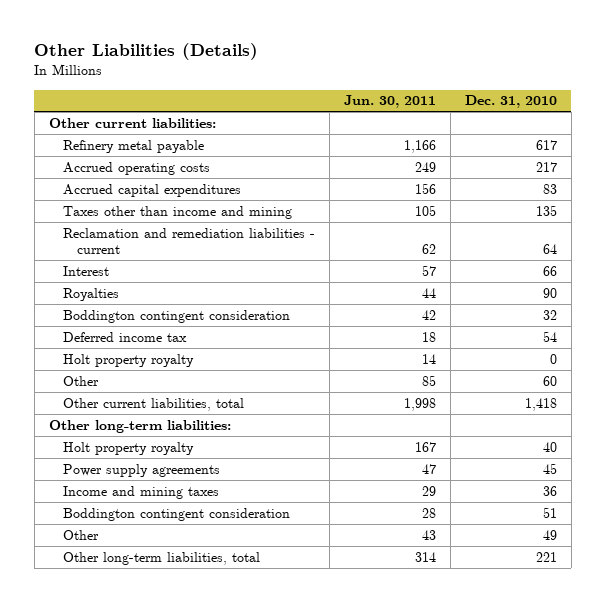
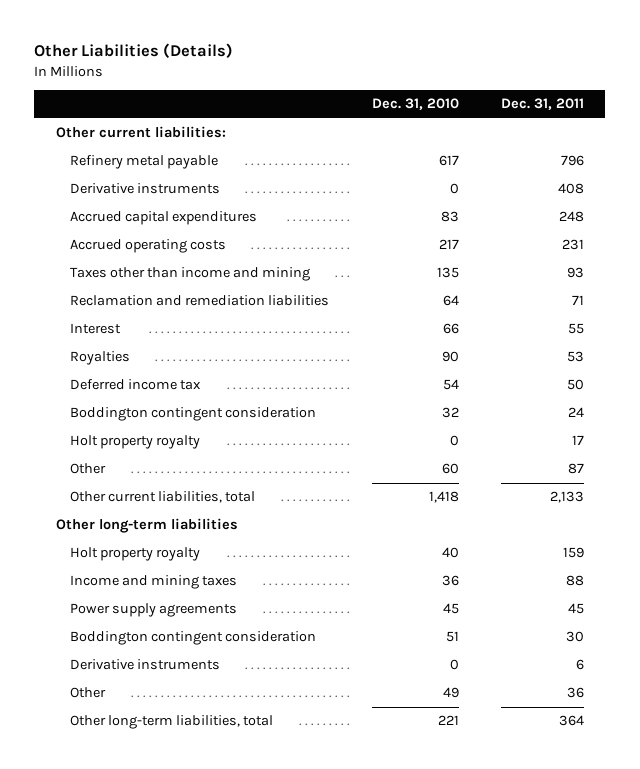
- | Jun. 30, 2011 | Dec. 31, 2010
+ | Dec. 31, 2010 | Dec. 31, 2011
+ Derivative instruments | 0 | 408
moved down: Accrued operating costs | 217 | 231
- Reclamation and remediation liabilities - current | 62 | 64
+ Reclamation and remediation liabilities | 64 | 71
moved down: Boddington contingent consideration | 32 | 24
- Other long-term liabilities:
+ Other long-term liabilities
moved down: Power supply agreements | 45 | 45
+ Derivative instruments | 0 | 6

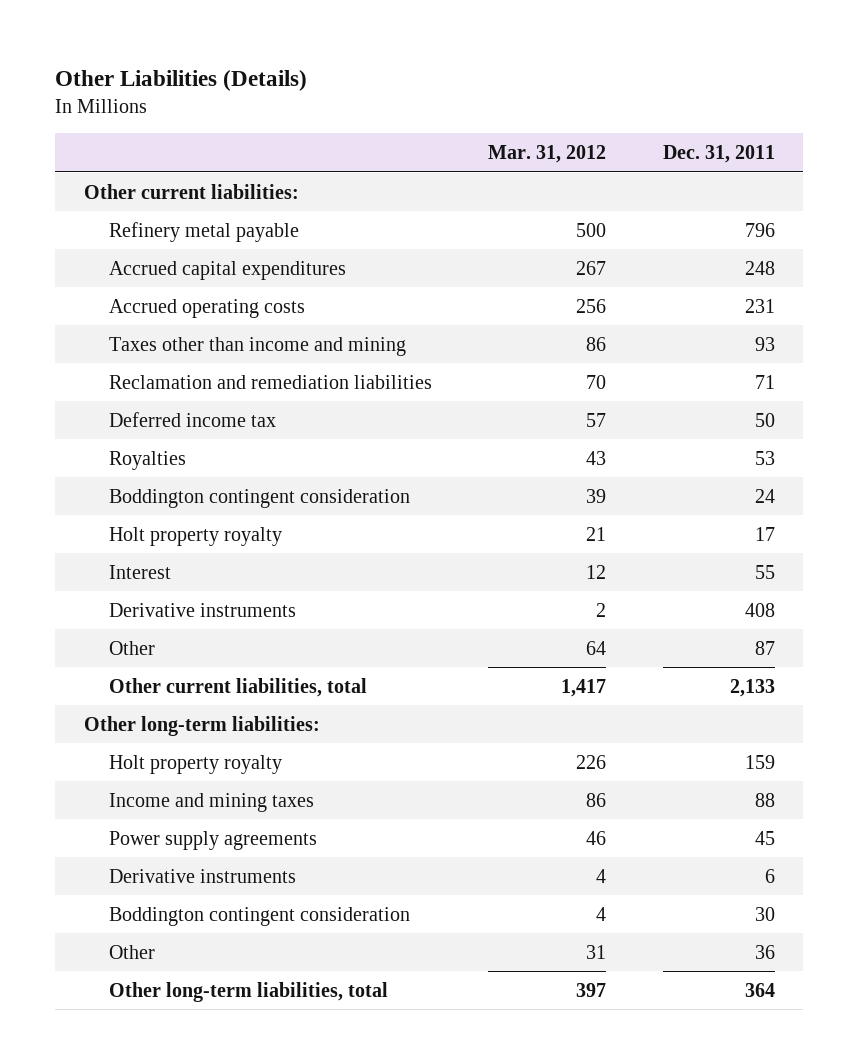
- | Dec. 31, 2010 | Dec. 31, 2011
+ | Mar. 31, 2012 | Dec. 31, 2011
moved down: Royalties | 43 | 53
moved down: Interest | 12 | 55
moved down: Derivative instruments | 2 | 408
- Other long-term liabilities
+ Other long-term liabilities:
moved down: Boddington contingent consideration | 4 | 30

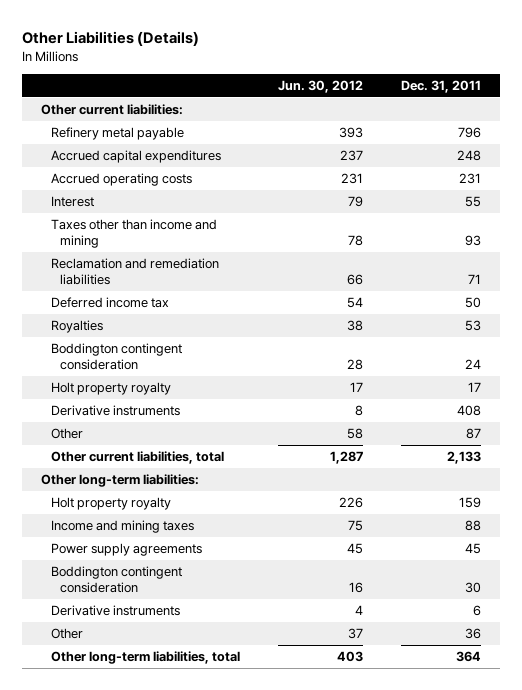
- | Mar. 31, 2012 | Dec. 31, 2011
+ | Jun. 30, 2012 | Dec. 31, 2011
moved up: Interest | 79 | 55
moved down: Derivative instruments | 4 | 6

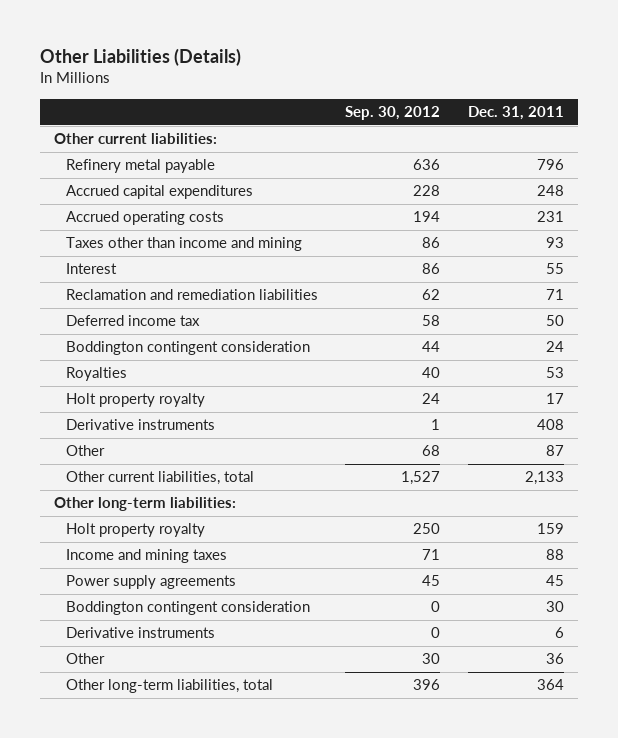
- | Jun. 30, 2012 | Dec. 31, 2011
+ | Sep. 30, 2012 | Dec. 31, 2011
moved down: Interest | 86 | 55
moved down: Royalties | 40 | 53

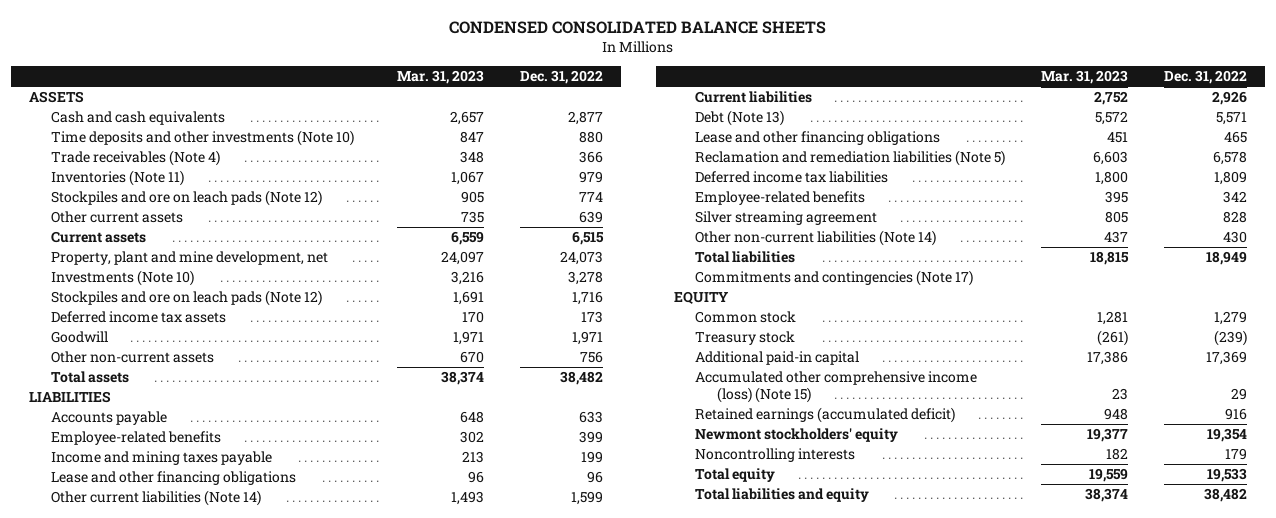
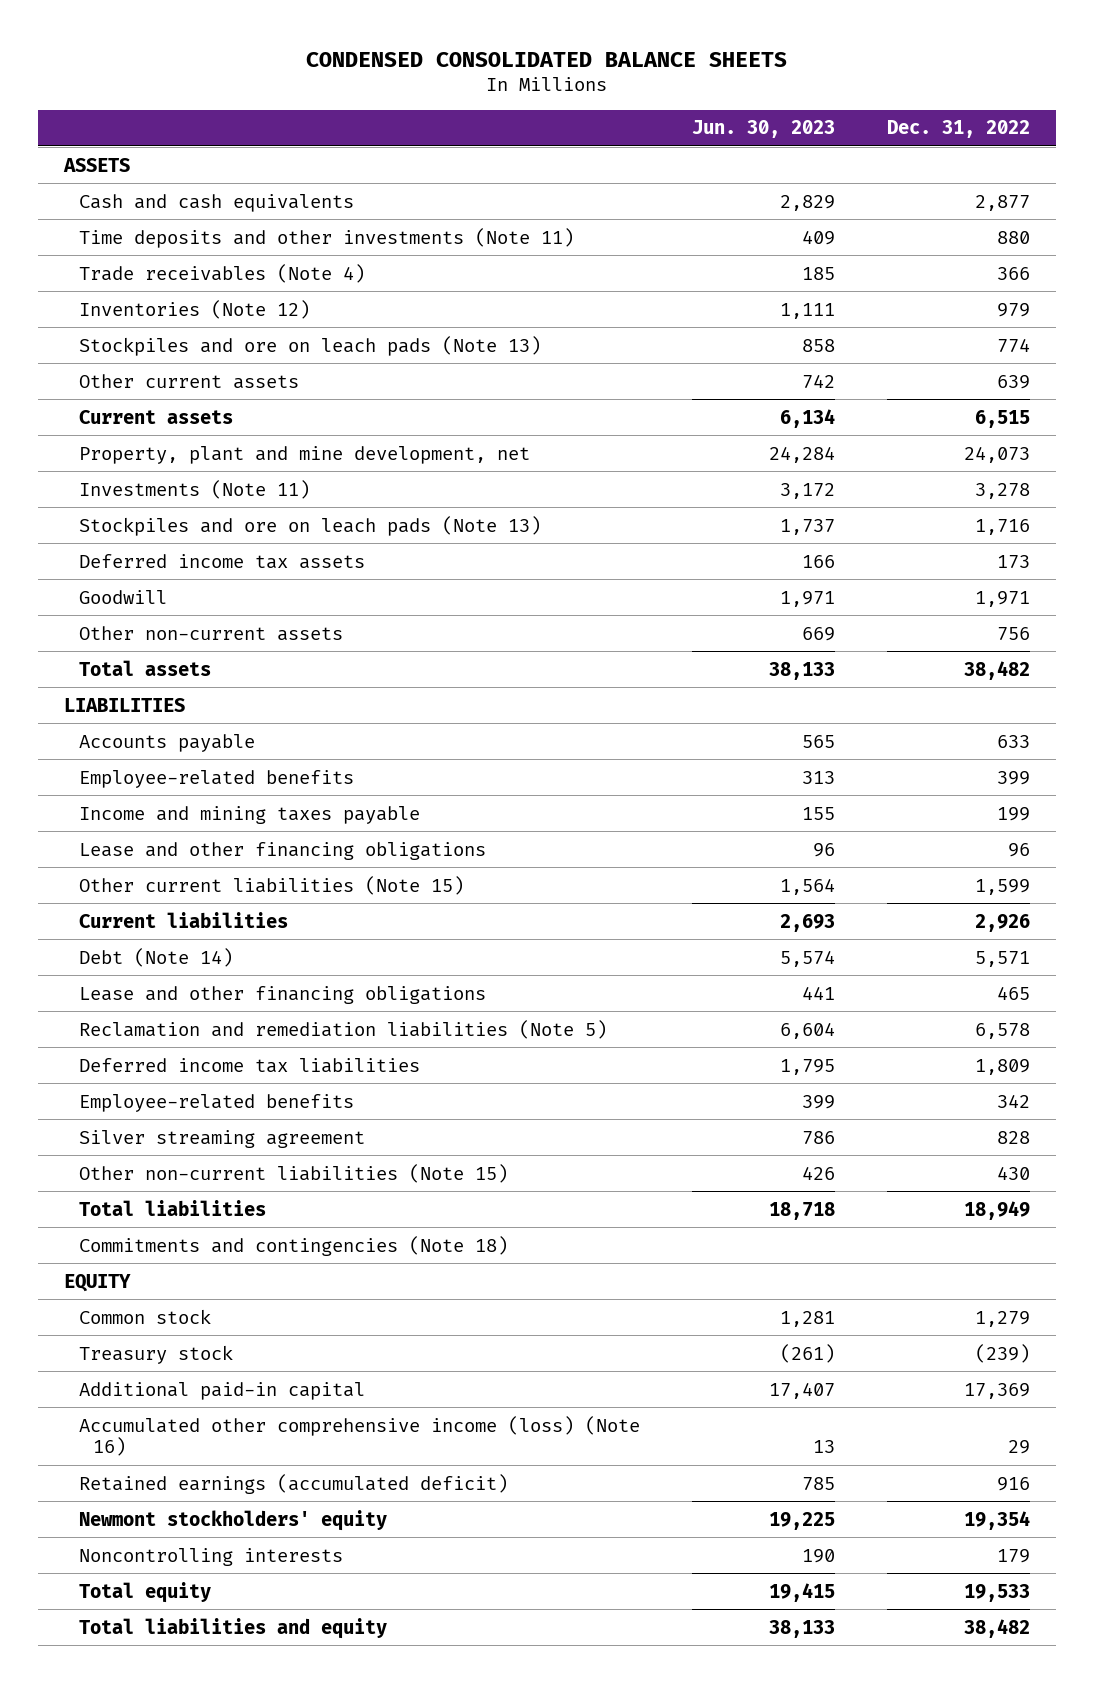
- | Mar. 31, 2023 | Dec. 31, 2022
+ | Jun. 30, 2023 | Dec. 31, 2022
- Time deposits and other investments (Note 10) | 847 | 880
+ Time deposits and other investments (Note 11) | 409 | 880
- Inventories (Note 11) | 1,067 | 979
- Stockpiles and ore on leach pads (Note 12) | 905 | 774
+ Inventories (Note 12) | 1,111 | 979
+ Stockpiles and ore on leach pads (Note 13) | 858 | 774
- Investments (Note 10) | 3,216 | 3,278
- Stockpiles and ore on leach pads (Note 12) | 1,691 | 1,716
+ Investments (Note 11) | 3,172 | 3,278
+ Stockpiles and ore on leach pads (Note 13) | 1,737 | 1,716
- Other current liabilities (Note 14) | 1,493 | 1,599
+ Other current liabilities (Note 15) | 1,564 | 1,599
- Debt (Note 13) | 5,572 | 5,571
+ Debt (Note 14) | 5,574 | 5,571
- Other non-current liabilities (Note 14) | 437 | 430
+ Other non-current liabilities (Note 15) | 426 | 430
- Commitments and contingencies (Note 17)
+ Commitments and contingencies (Note 18)
- Accumulated other comprehensive income (loss) (Note 15) | 23 | 29
+ Accumulated other comprehensive income (loss) (Note 16) | 13 | 29

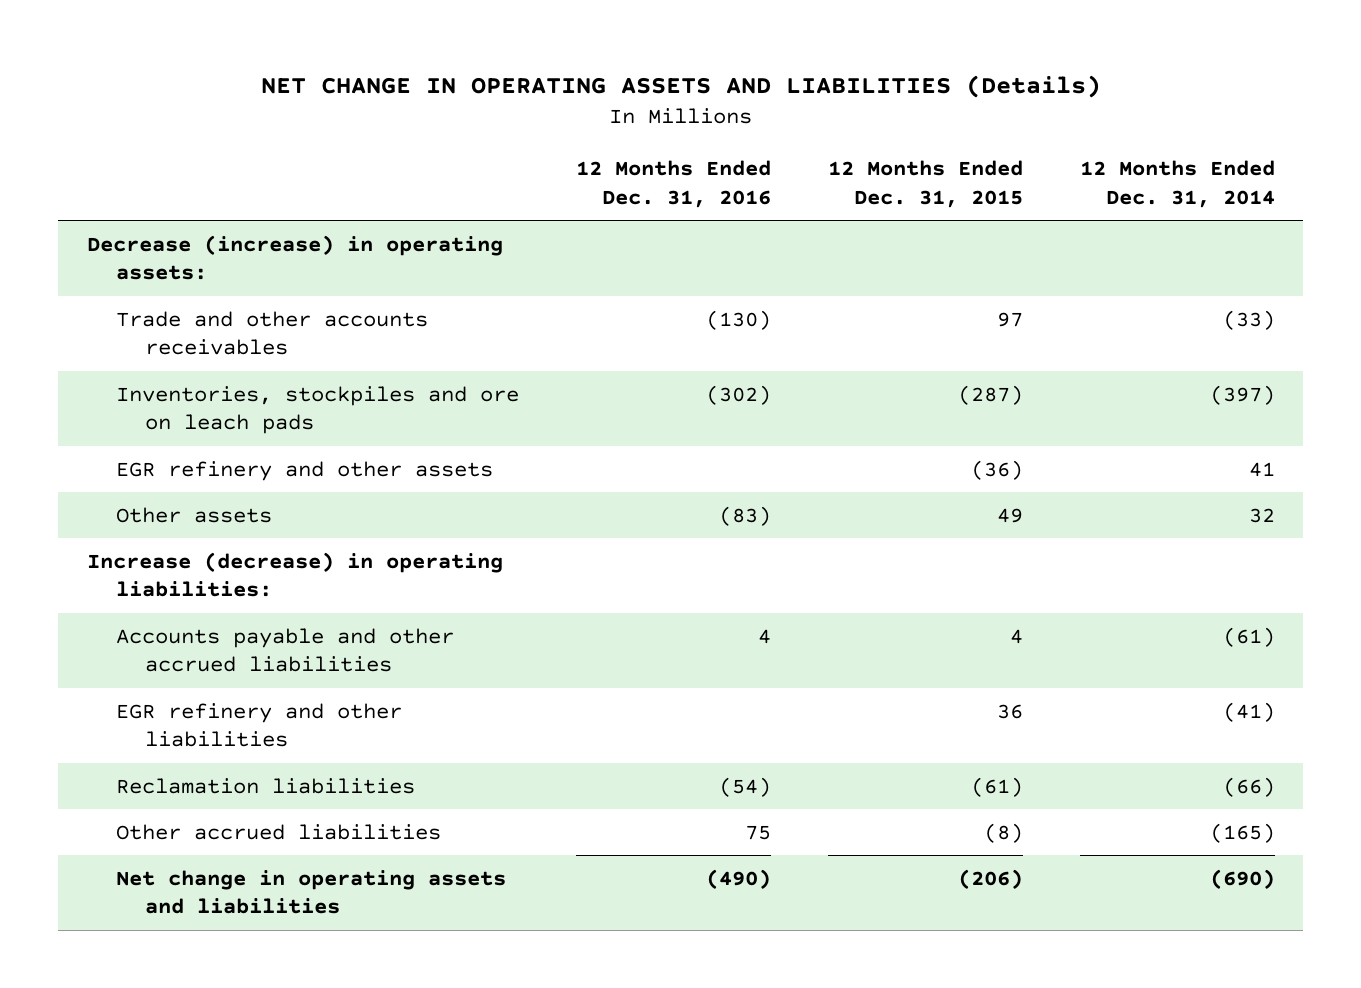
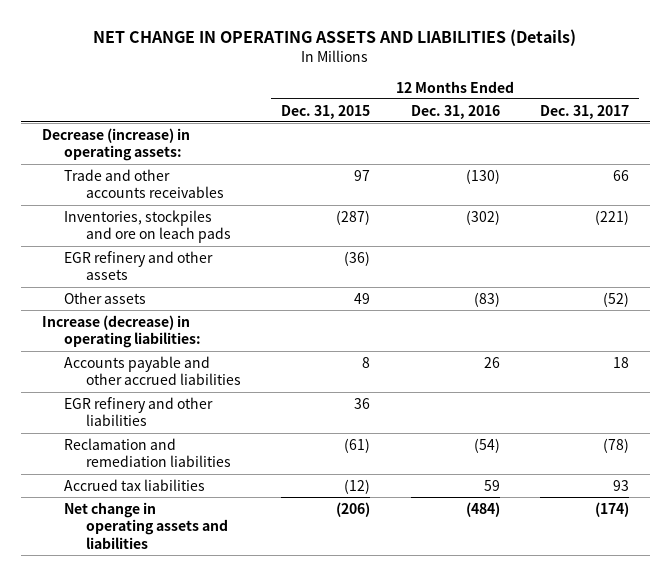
- | 12 Months Ended Dec. 31, 2016 | 12 Months Ended Dec. 31, 2015 | 12 Months Ended Dec. 31, 2014
+ | 12 Months Ended Dec. 31, 2015 | 12 Months Ended Dec. 31, 2016 | 12 Months Ended Dec. 31, 2017
- Accounts payable and other accrued liabilities | 4 | 4 | (61)
+ Accounts payable and other accrued liabilities | 8 | 26 | 18
- Reclamation liabilities | (54) | (61) | (66)
- Other accrued liabilities | 75 | (8) | (165)
- Net change in operating assets and liabilities | (490) | (206) | (690)
+ Reclamation and remediation liabilities | (61) | (54) | (78)
+ Accrued tax liabilities | (12) | 59 | 93
+ Net change in operating assets and liabilities | (206) | (484) | (174)

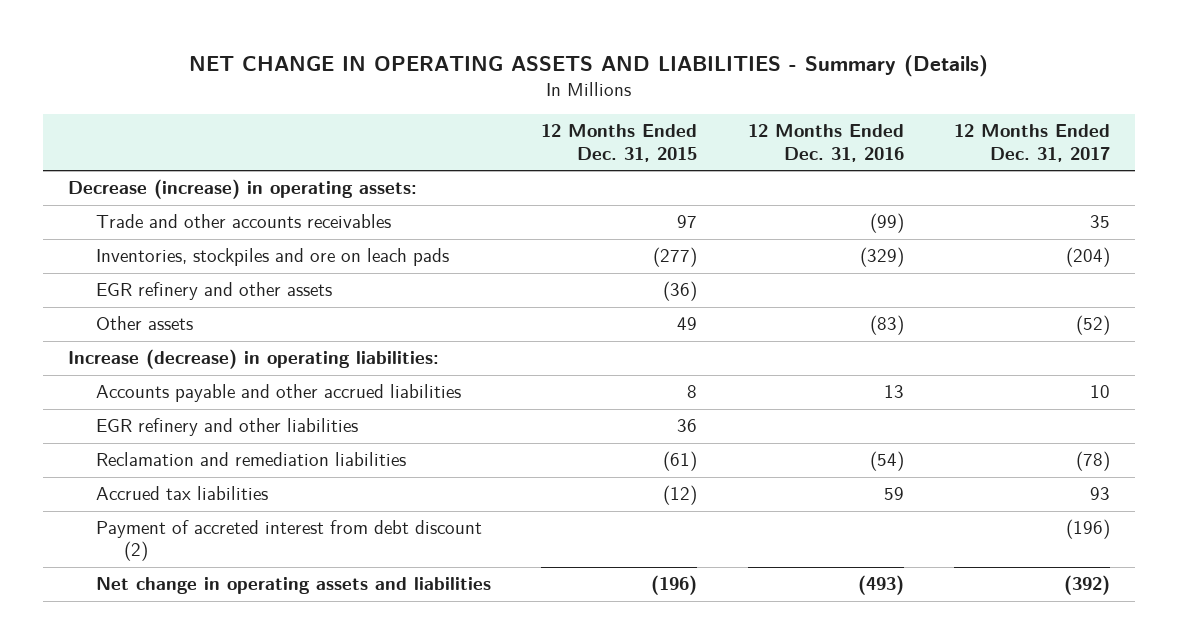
- NET CHANGE IN OPERATING ASSETS AND LIABILITIES (Details)
+ NET CHANGE IN OPERATING ASSETS AND LIABILITIES - Summary (Details)
- Trade and other accounts receivables | 97 | (130) | 66
- Inventories, stockpiles and ore on leach pads | (287) | (302) | (221)
+ Trade and other accounts receivables | 97 | (99) | 35
+ Inventories, stockpiles and ore on leach pads | (277) | (329) | (204)
- Accounts payable and other accrued liabilities | 8 | 26 | 18
+ Accounts payable and other accrued liabilities | 8 | 13 | 10
- Net change in operating assets and liabilities | (206) | (484) | (174)
+ Payment of accreted interest from debt discount (2) | | | (196)
+ Net change in operating assets and liabilities | (196) | (493) | (392)

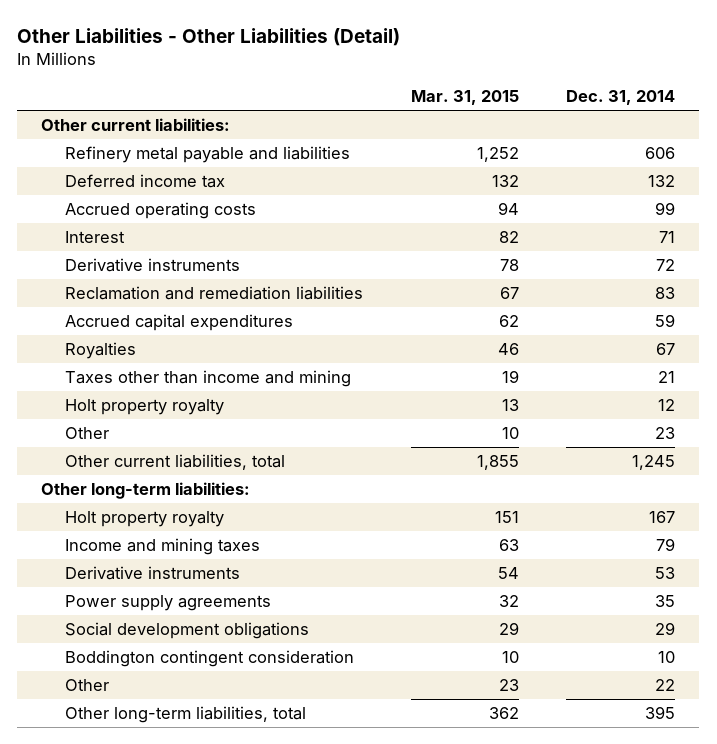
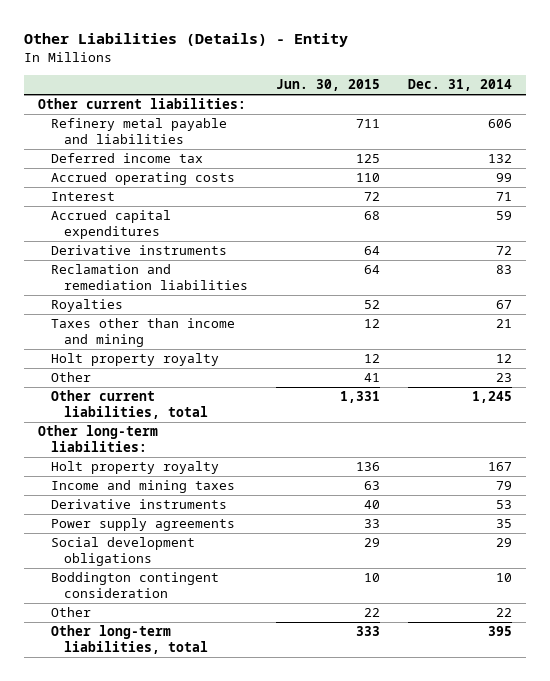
- Other Liabilities - Other Liabilities (Detail)
+ Other Liabilities (Details) - Entity
- | Mar. 31, 2015 | Dec. 31, 2014
+ | Jun. 30, 2015 | Dec. 31, 2014
moved up: Accrued capital expenditures | 68 | 59

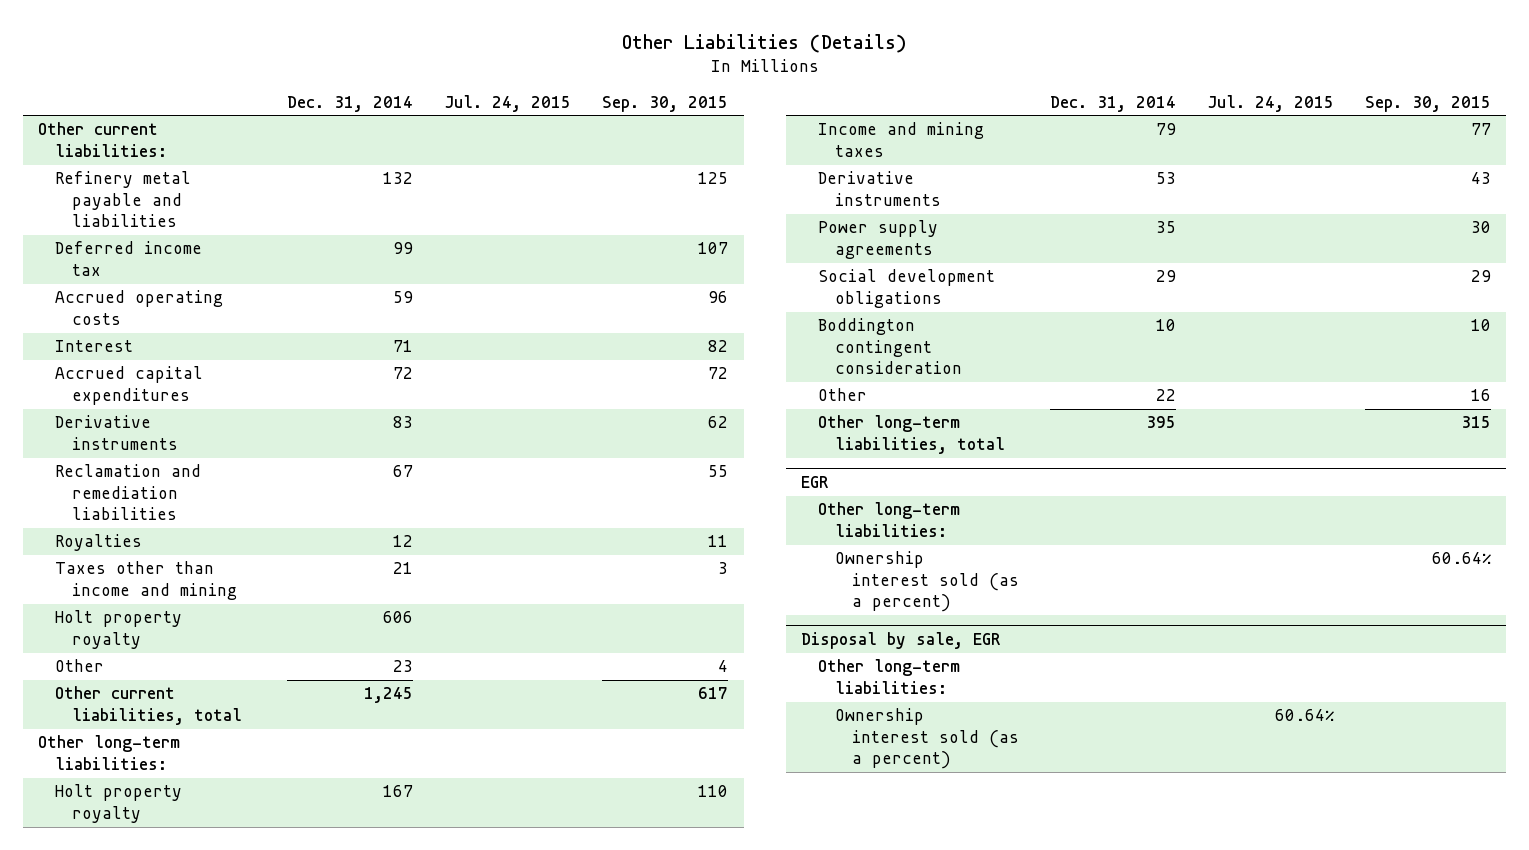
- Other Liabilities (Details) - Entity
+ Other Liabilities (Details)
- | Jun. 30, 2015 | Dec. 31, 2014
+ | Dec. 31, 2014 | Jul. 24, 2015 | Sep. 30, 2015
- Refinery metal payable and liabilities | 711 | 606
- Deferred income tax | 125 | 132
- Accrued operating costs | 110 | 99
+ Refinery metal payable and liabilities | 132 | | 125
+ Deferred income tax | 99 | | 107
+ Accrued operating costs | 59 | | 96
- Accrued capital expenditures | 68 | 59
- Derivative instruments | 64 | 72
- Reclamation and remediation liabilities | 64 | 83
- Royalties | 52 | 67
+ Accrued capital expenditures | 72 | | 72
+ Derivative instruments | 83 | | 62
+ Reclamation and remediation liabilities | 67 | | 55
+ Royalties | 12 | | 11
- Holt property royalty | 12 | 12
+ Holt property royalty | 606 | |
+ EGR
+ Other long-term liabilities:
+ Ownership interest sold (as a percent) | | | 60.64%
+ Disposal by sale, EGR
+ Other long-term liabilities:
+ Ownership interest sold (as a percent) | | 60.64% |

